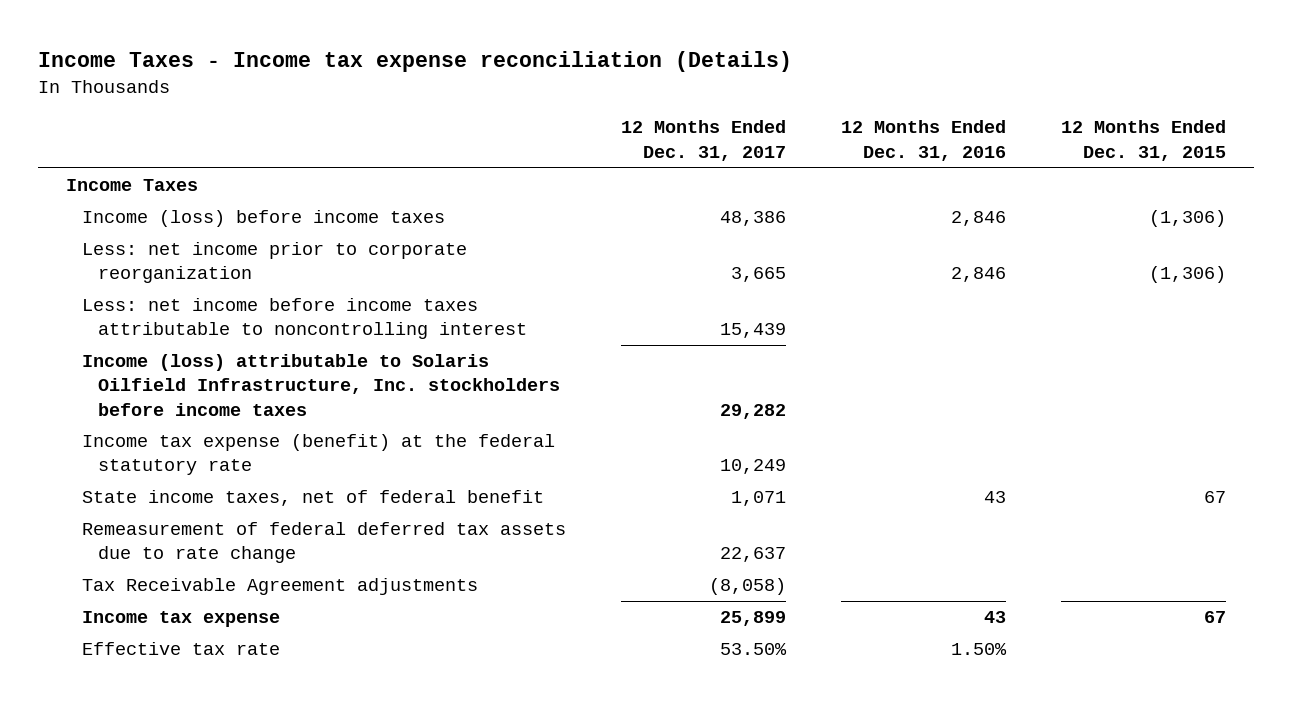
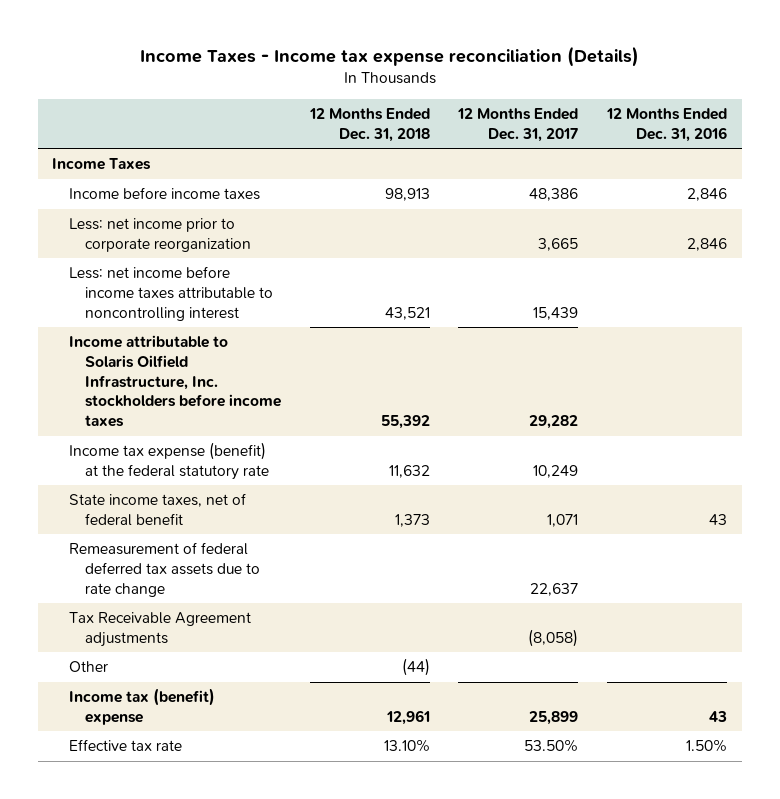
- | 12 Months Ended Dec. 31, 2017 | 12 Months Ended Dec. 31, 2016 | 12 Months Ended Dec. 31, 2015
+ | 12 Months Ended Dec. 31, 2018 | 12 Months Ended Dec. 31, 2017 | 12 Months Ended Dec. 31, 2016
- Income (loss) before income taxes | 48,386 | 2,846 | (1,306)
+ Income before income taxes | 98,913 | 48,386 | 2,846
- Income (loss) attributable to Solaris Oilfield Infrastructure, Inc. stockholders before income taxes | 29,282 | |
+ Income attributable to Solaris Oilfield Infrastructure, Inc. stockholders before income taxes | 55,392 | 29,282 |
- Income tax expense | 25,899 | 43 | 67
+ Other | (44) | |
+ Income tax (benefit) expense | 12,961 | 25,899 | 43

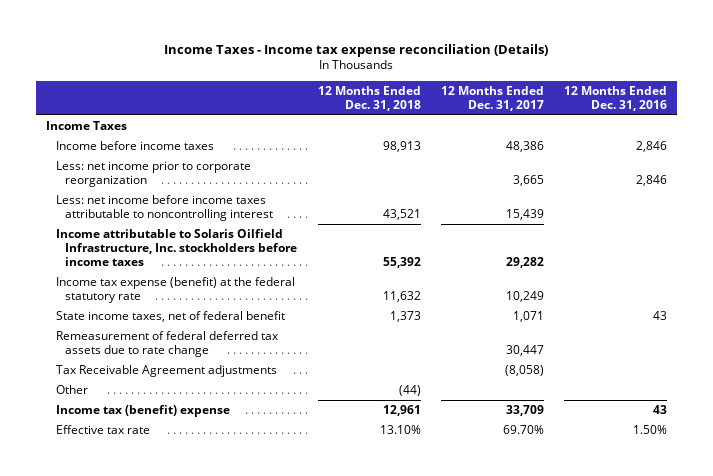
- Remeasurement of federal deferred tax assets due to rate change | | 22,637 |
+ Remeasurement of federal deferred tax assets due to rate change | | 30,447 |
- Income tax (benefit) expense | 12,961 | 25,899 | 43
- Effective tax rate | 13.10% | 53.50% | 1.50%
+ Income tax (benefit) expense | 12,961 | 33,709 | 43
+ Effective tax rate | 13.10% | 69.70% | 1.50%

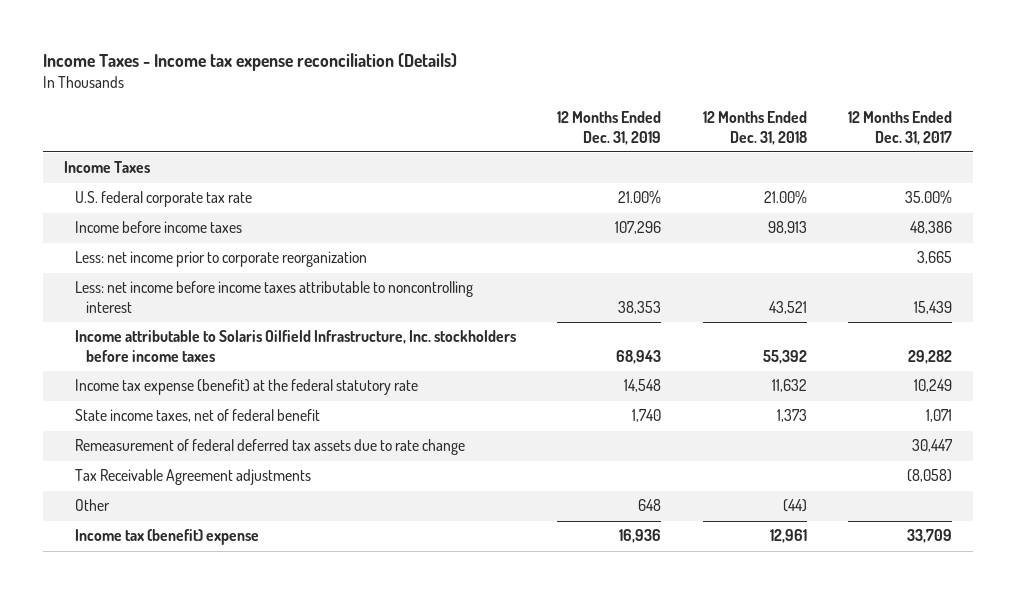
- | 12 Months Ended Dec. 31, 2018 | 12 Months Ended Dec. 31, 2017 | 12 Months Ended Dec. 31, 2016
+ | 12 Months Ended Dec. 31, 2019 | 12 Months Ended Dec. 31, 2018 | 12 Months Ended Dec. 31, 2017
+ U.S. federal corporate tax rate | 21.00% | 21.00% | 35.00%
- Effective tax rate | 13.10% | 69.70% | 1.50%

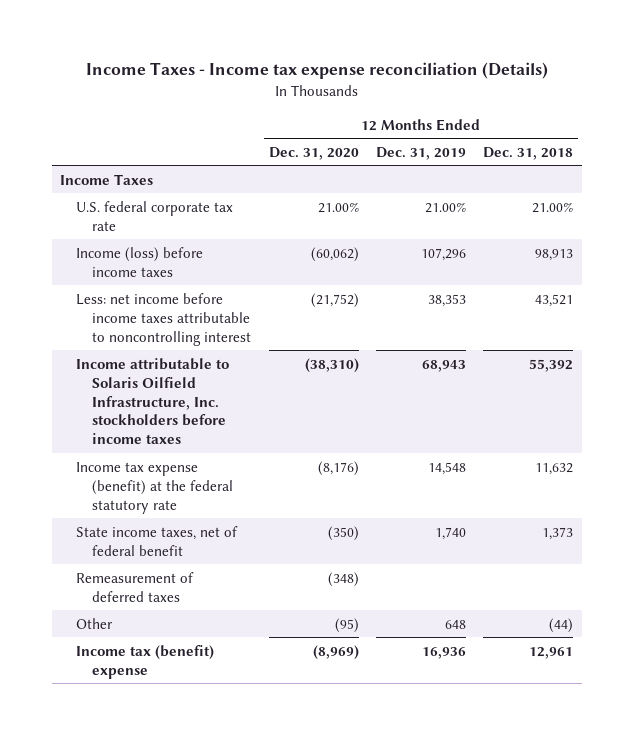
- | 12 Months Ended Dec. 31, 2019 | 12 Months Ended Dec. 31, 2018 | 12 Months Ended Dec. 31, 2017
+ | 12 Months Ended Dec. 31, 2020 | 12 Months Ended Dec. 31, 2019 | 12 Months Ended Dec. 31, 2018
- Income before income taxes | 107,296 | 98,913 | 48,386
- Less: net income prior to corporate reorganization | | | 3,665
+ Income (loss) before income taxes | (60,062) | 107,296 | 98,913
- Remeasurement of federal deferred tax assets due to rate change | | | 30,447
- Tax Receivable Agreement adjustments | | | (8,058)
+ Remeasurement of deferred taxes | (348) | |

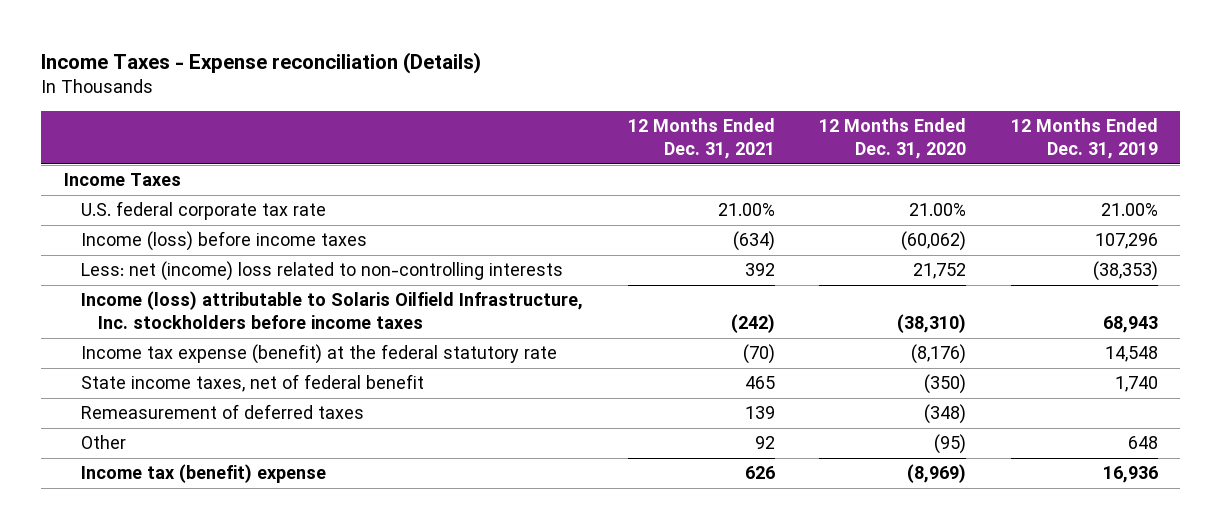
- Income Taxes - Income tax expense reconciliation (Details)
+ Income Taxes - Expense reconciliation (Details)
- | 12 Months Ended Dec. 31, 2020 | 12 Months Ended Dec. 31, 2019 | 12 Months Ended Dec. 31, 2018
+ | 12 Months Ended Dec. 31, 2021 | 12 Months Ended Dec. 31, 2020 | 12 Months Ended Dec. 31, 2019
- Less: net income before income taxes attributable to noncontrolling interest | (21,752) | 38,353 | 43,521
- Income attributable to Solaris Oilfield Infrastructure, Inc. stockholders before income taxes | (38,310) | 68,943 | 55,392
+ Less: net (income) loss related to non-controlling interests | 392 | 21,752 | (38,353)
+ Income (loss) attributable to Solaris Oilfield Infrastructure, Inc. stockholders before income taxes | (242) | (38,310) | 68,943

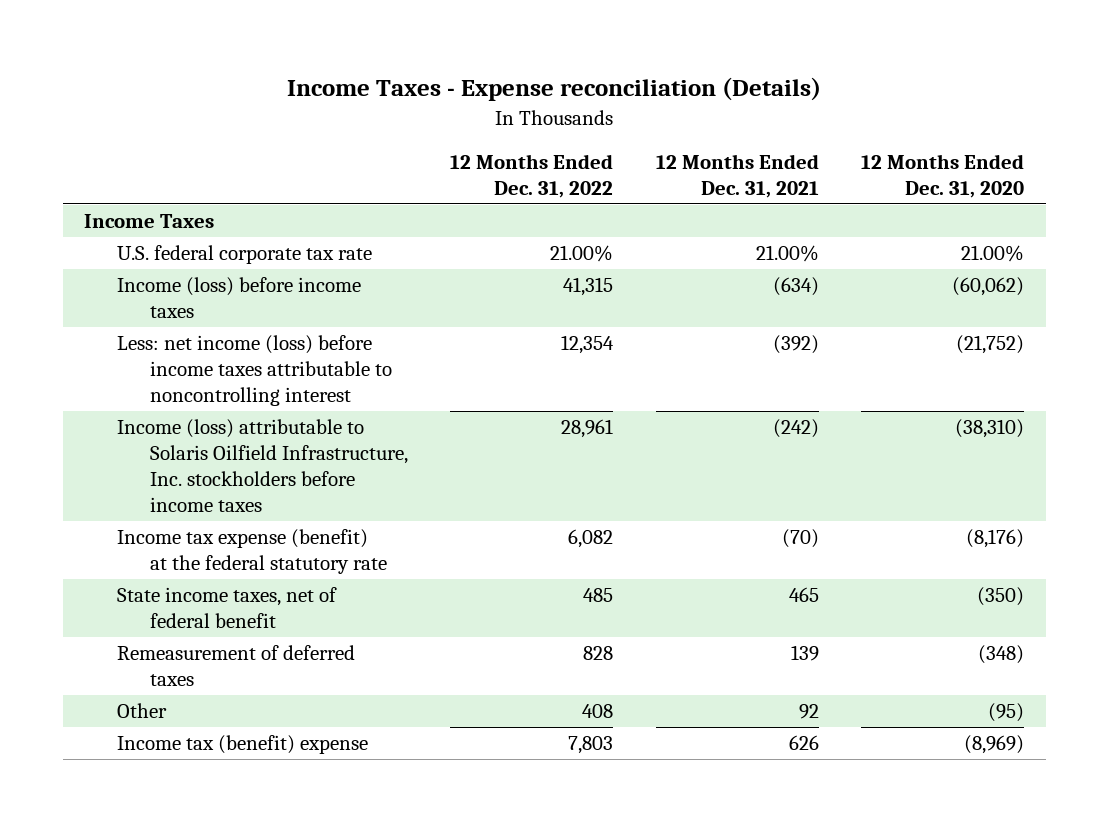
- | 12 Months Ended Dec. 31, 2021 | 12 Months Ended Dec. 31, 2020 | 12 Months Ended Dec. 31, 2019
+ | 12 Months Ended Dec. 31, 2022 | 12 Months Ended Dec. 31, 2021 | 12 Months Ended Dec. 31, 2020
- Less: net (income) loss related to non-controlling interests | 392 | 21,752 | (38,353)
+ Less: net income (loss) before income taxes attributable to noncontrolling interest | 12,354 | (392) | (21,752)

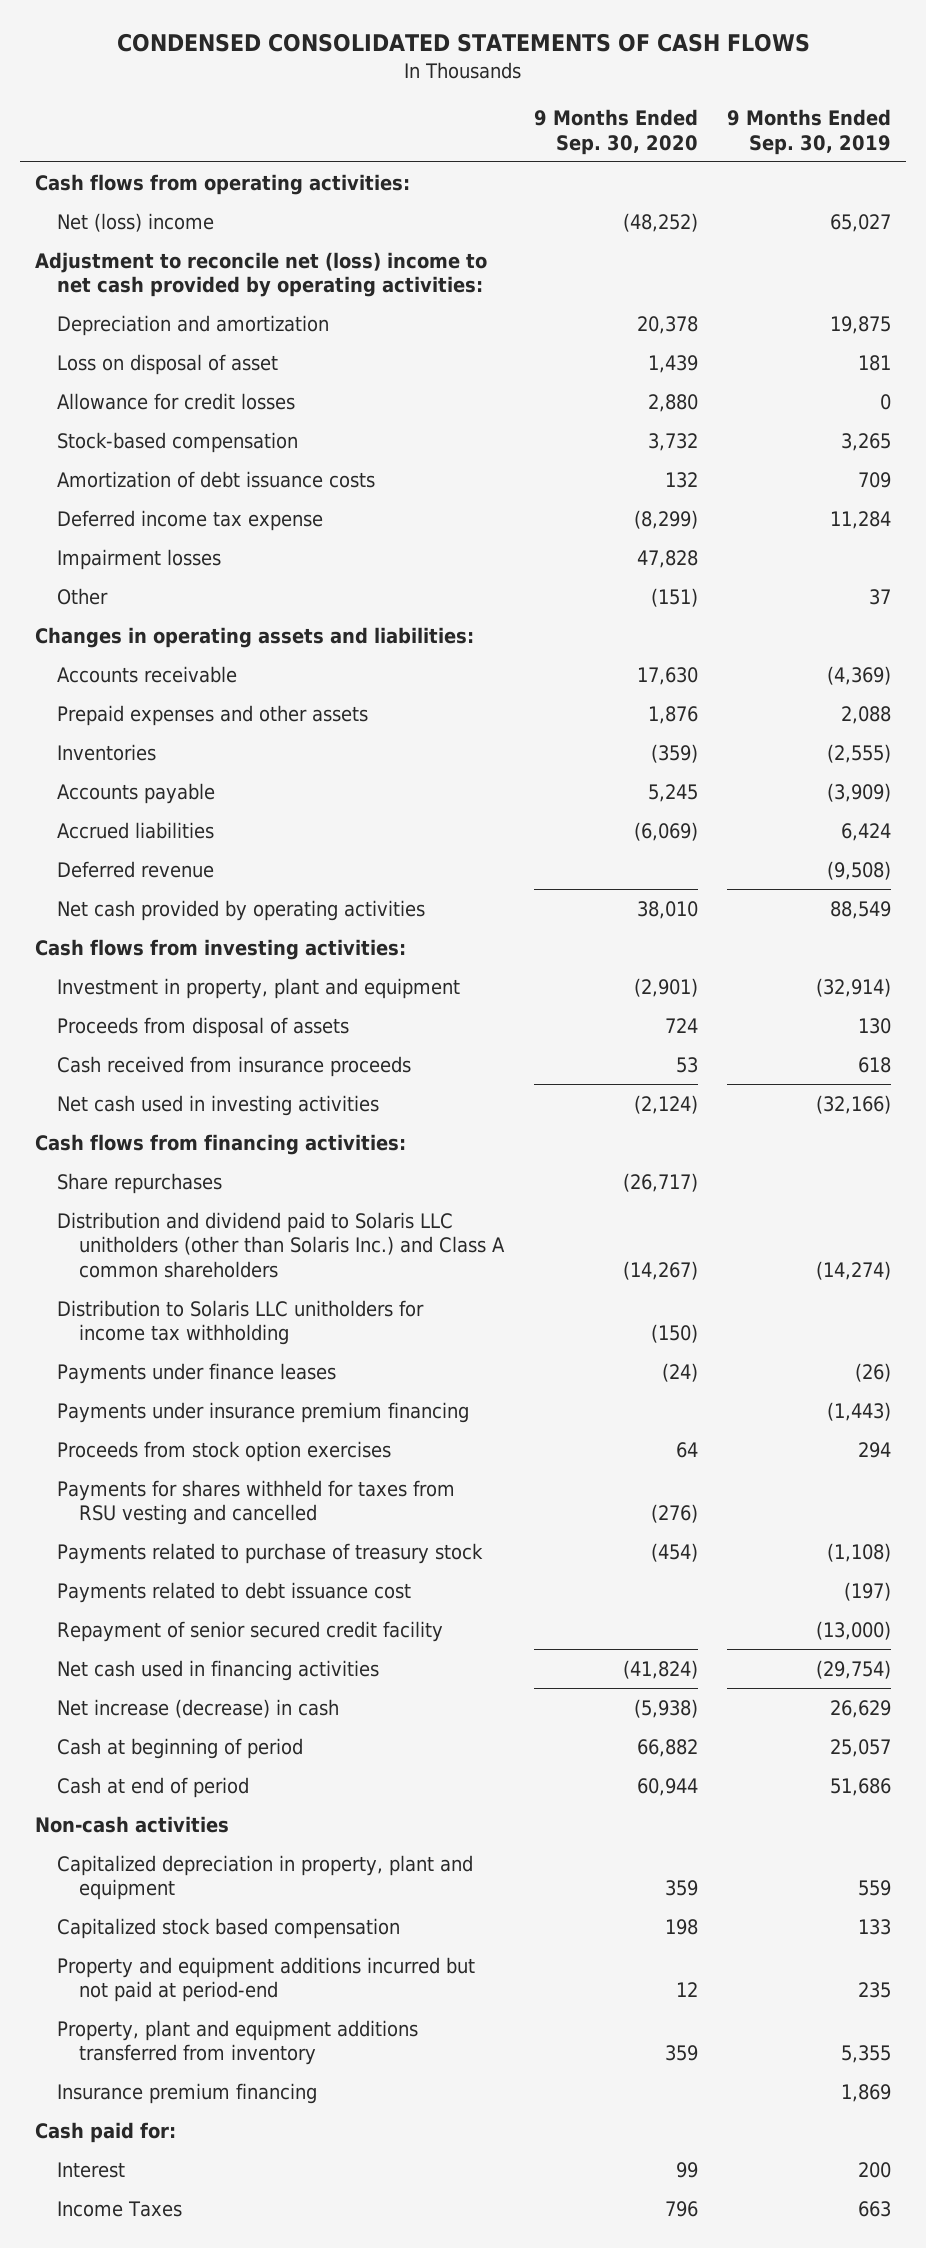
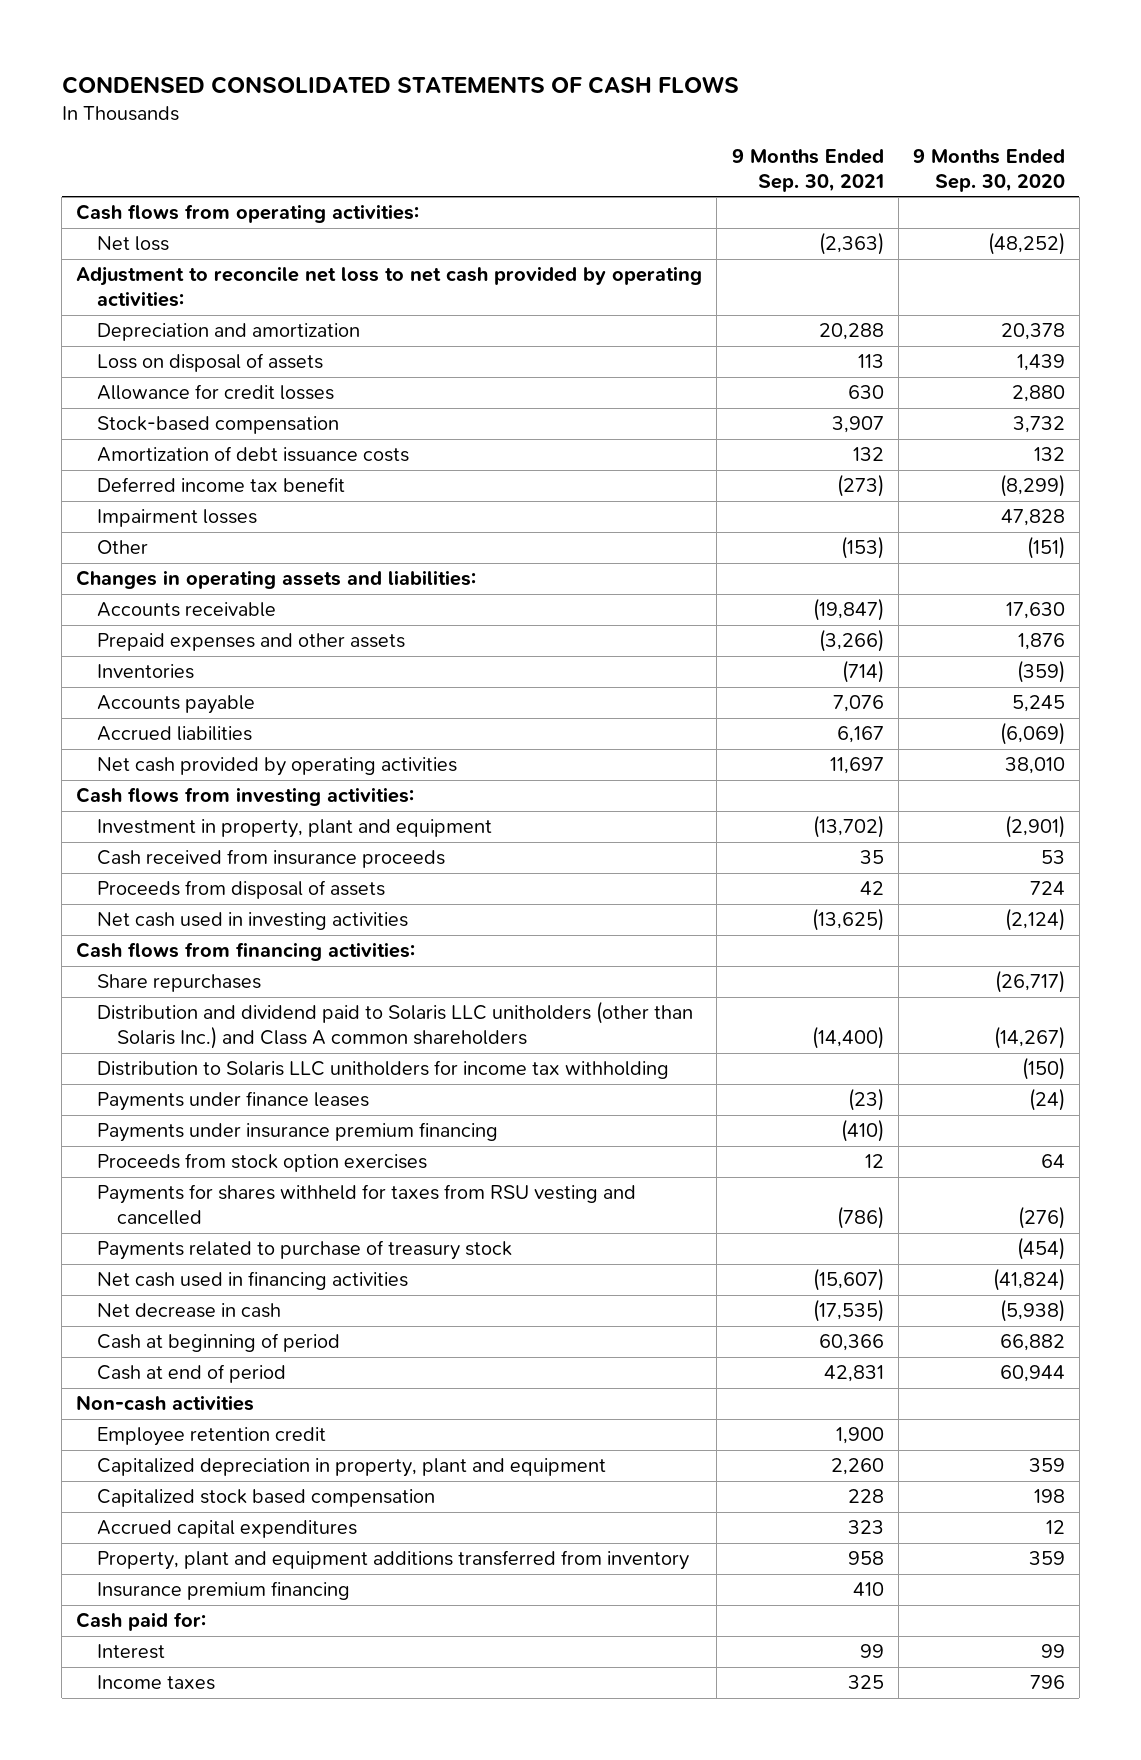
- | 9 Months Ended Sep. 30, 2020 | 9 Months Ended Sep. 30, 2019
+ | 9 Months Ended Sep. 30, 2021 | 9 Months Ended Sep. 30, 2020
- Net (loss) income | (48,252) | 65,027
- Adjustment to reconcile net (loss) income to net cash provided by operating activities:
+ Net loss | (2,363) | (48,252)
+ Adjustment to reconcile net loss to net cash provided by operating activities:
- Loss on disposal of asset | 1,439 | 181
+ Loss on disposal of assets | 113 | 1,439
- Deferred income tax expense | (8,299) | 11,284
+ Deferred income tax benefit | (273) | (8,299)
- Deferred revenue | | (9,508)
moved down: Proceeds from disposal of assets | 42 | 724
- Payments related to debt issuance cost | | (197)
- Repayment of senior secured credit facility | | (13,000)
- Net increase (decrease) in cash | (5,938) | 26,629
+ Net decrease in cash | (17,535) | (5,938)
+ Employee retention credit | 1,900 |
- Property and equipment additions incurred but not paid at period-end | 12 | 235
+ Accrued capital expenditures | 323 | 12
- Income Taxes | 796 | 663
+ Income taxes | 325 | 796

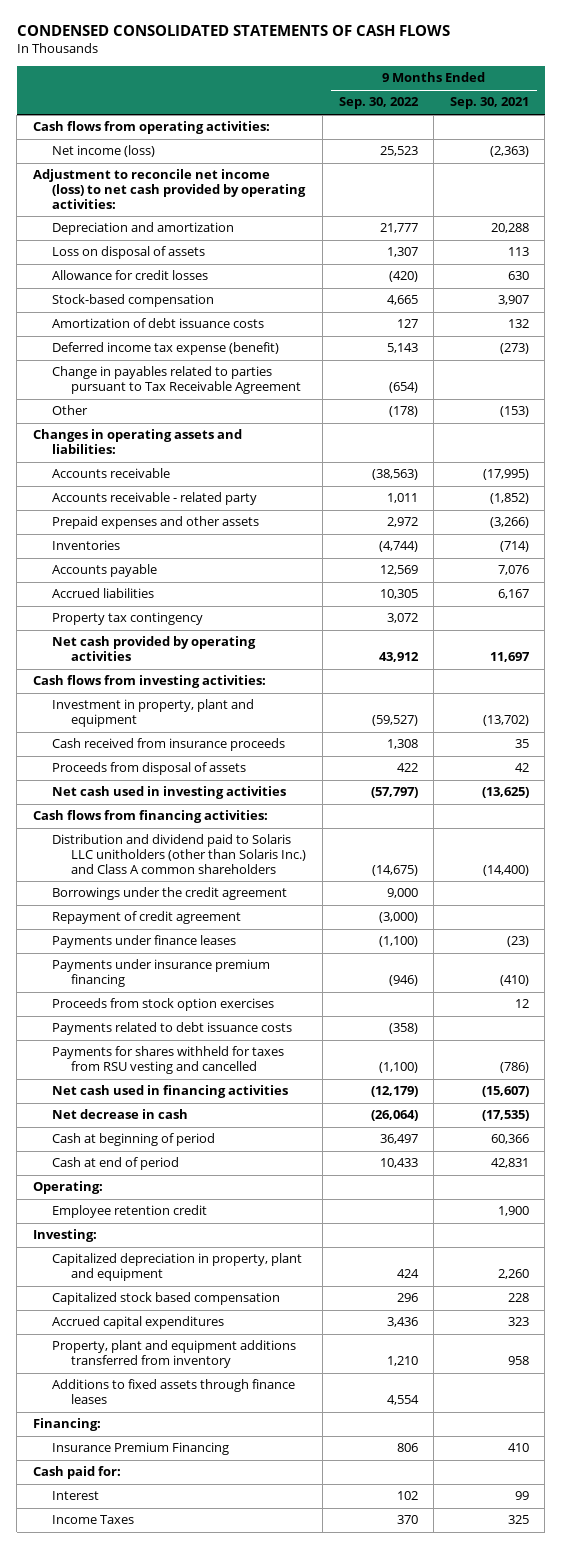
- | 9 Months Ended Sep. 30, 2021 | 9 Months Ended Sep. 30, 2020
+ | 9 Months Ended Sep. 30, 2022 | 9 Months Ended Sep. 30, 2021
- Net loss | (2,363) | (48,252)
- Adjustment to reconcile net loss to net cash provided by operating activities:
+ Net income (loss) | 25,523 | (2,363)
+ Adjustment to reconcile net income (loss) to net cash provided by operating activities:
- Deferred income tax benefit | (273) | (8,299)
- Impairment losses | | 47,828
+ Deferred income tax expense (benefit) | 5,143 | (273)
+ Change in payables related to parties pursuant to Tax Receivable Agreement | (654) |
- Accounts receivable | (19,847) | 17,630
+ Accounts receivable | (38,563) | (17,995)
+ Accounts receivable - related party | 1,011 | (1,852)
+ Property tax contingency | 3,072 |
- Share repurchases | | (26,717)
- Distribution to Solaris LLC unitholders for income tax withholding | | (150)
+ Borrowings under the credit agreement | 9,000 |
+ Repayment of credit agreement | (3,000) |
+ Payments related to debt issuance costs | (358) |
- Payments related to purchase of treasury stock | | (454)
- Non-cash activities
+ Operating:
+ Investing:
- Insurance premium financing | 410 |
+ Additions to fixed assets through finance leases | 4,554 |
+ Financing:
+ Insurance Premium Financing | 806 | 410
- Income taxes | 325 | 796
+ Income Taxes | 370 | 325

